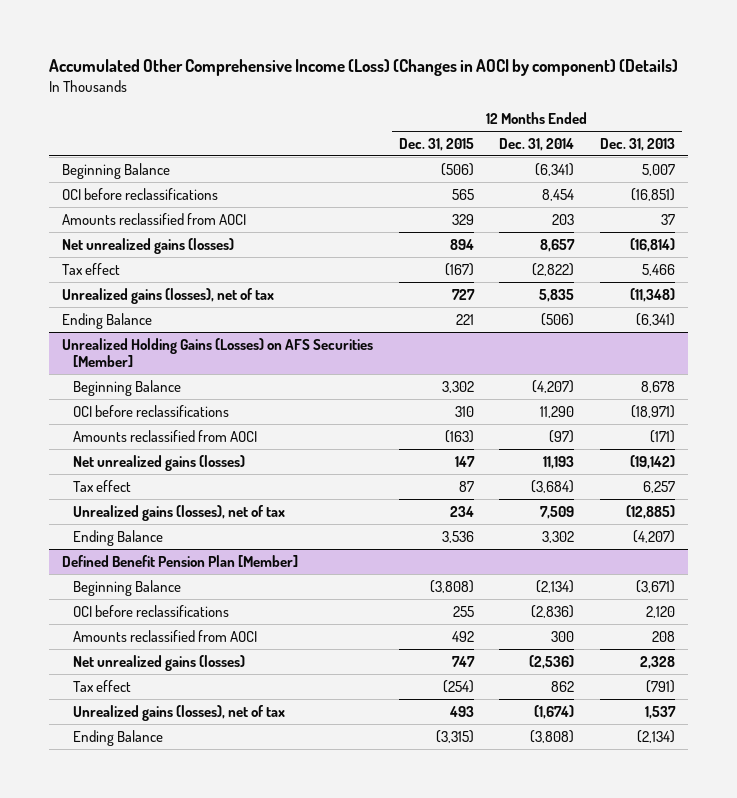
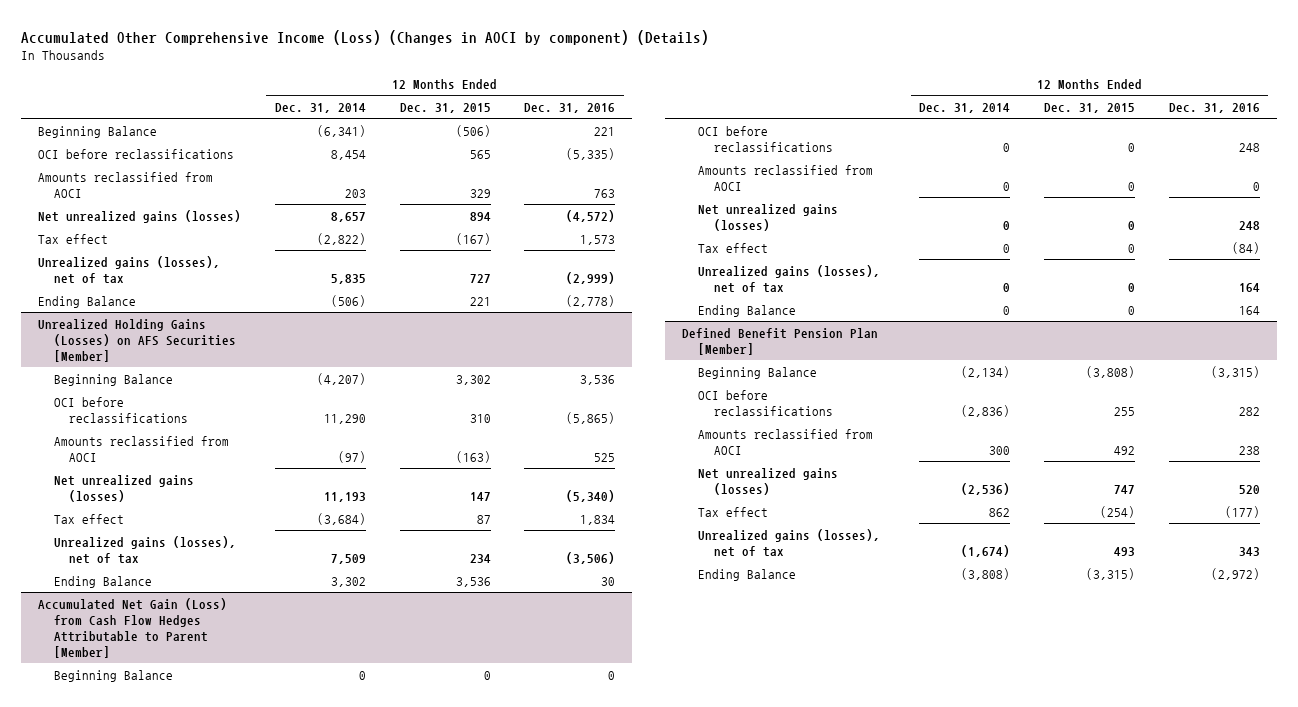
- | 12 Months Ended Dec. 31, 2015 | 12 Months Ended Dec. 31, 2014 | 12 Months Ended Dec. 31, 2013
+ | 12 Months Ended Dec. 31, 2014 | 12 Months Ended Dec. 31, 2015 | 12 Months Ended Dec. 31, 2016
+ Accumulated Net Gain (Loss) from Cash Flow Hedges Attributable to Parent [Member]
+ Beginning Balance | 0 | 0 | 0
+ OCI before reclassifications | 0 | 0 | 248
+ Amounts reclassified from AOCI | 0 | 0 | 0
+ Net unrealized gains (losses) | 0 | 0 | 248
+ Tax effect | 0 | 0 | (84)
+ Unrealized gains (losses), net of tax | 0 | 0 | 164
+ Ending Balance | 0 | 0 | 164

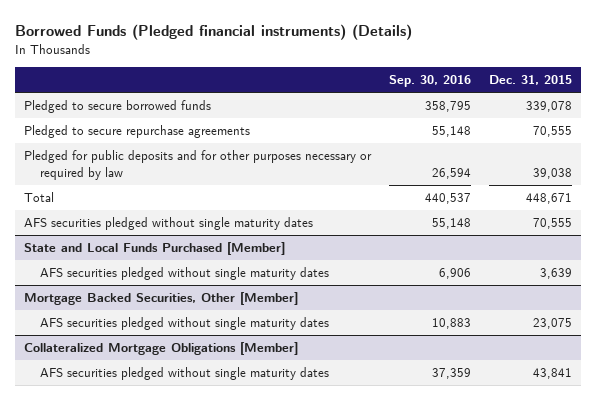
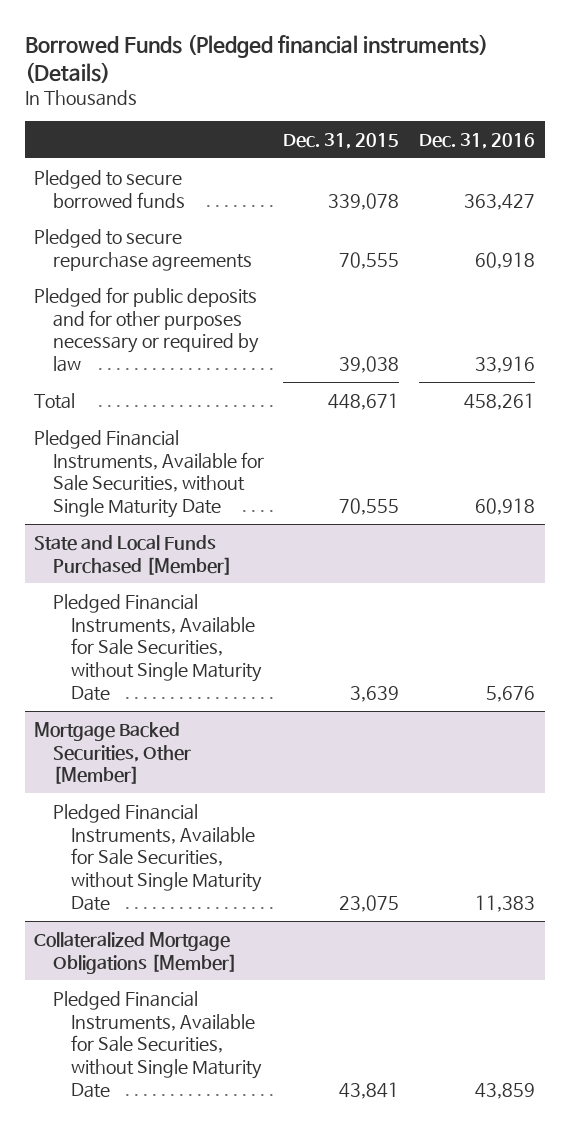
- | Sep. 30, 2016 | Dec. 31, 2015
+ | Dec. 31, 2015 | Dec. 31, 2016
- AFS securities pledged without single maturity dates | 55,148 | 70,555
+ Pledged Financial Instruments, Available for Sale Securities, without Single Maturity Date | 70,555 | 60,918
@ State and Local Funds Purchased [Member]
- AFS securities pledged without single maturity dates | 6,906 | 3,639
+ Pledged Financial Instruments, Available for Sale Securities, without Single Maturity Date | 3,639 | 5,676
@ Mortgage Backed Securities, Other [Member]
- AFS securities pledged without single maturity dates | 10,883 | 23,075
+ Pledged Financial Instruments, Available for Sale Securities, without Single Maturity Date | 23,075 | 11,383
@ Collateralized Mortgage Obligations [Member]
- AFS securities pledged without single maturity dates | 37,359 | 43,841
+ Pledged Financial Instruments, Available for Sale Securities, without Single Maturity Date | 43,841 | 43,859

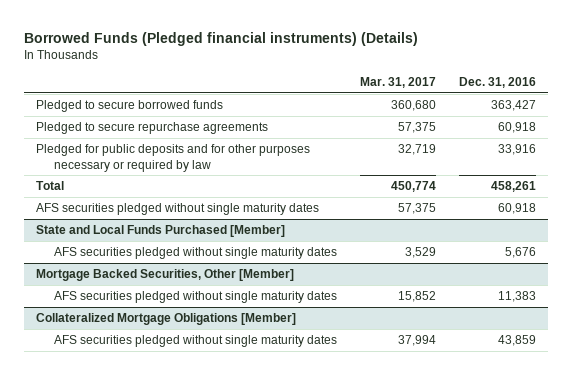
- | Dec. 31, 2015 | Dec. 31, 2016
+ | Mar. 31, 2017 | Dec. 31, 2016
- Pledged Financial Instruments, Available for Sale Securities, without Single Maturity Date | 70,555 | 60,918
+ AFS securities pledged without single maturity dates | 57,375 | 60,918
@ State and Local Funds Purchased [Member]
- Pledged Financial Instruments, Available for Sale Securities, without Single Maturity Date | 3,639 | 5,676
+ AFS securities pledged without single maturity dates | 3,529 | 5,676
@ Mortgage Backed Securities, Other [Member]
- Pledged Financial Instruments, Available for Sale Securities, without Single Maturity Date | 23,075 | 11,383
+ AFS securities pledged without single maturity dates | 15,852 | 11,383
@ Collateralized Mortgage Obligations [Member]
- Pledged Financial Instruments, Available for Sale Securities, without Single Maturity Date | 43,841 | 43,859
+ AFS securities pledged without single maturity dates | 37,994 | 43,859

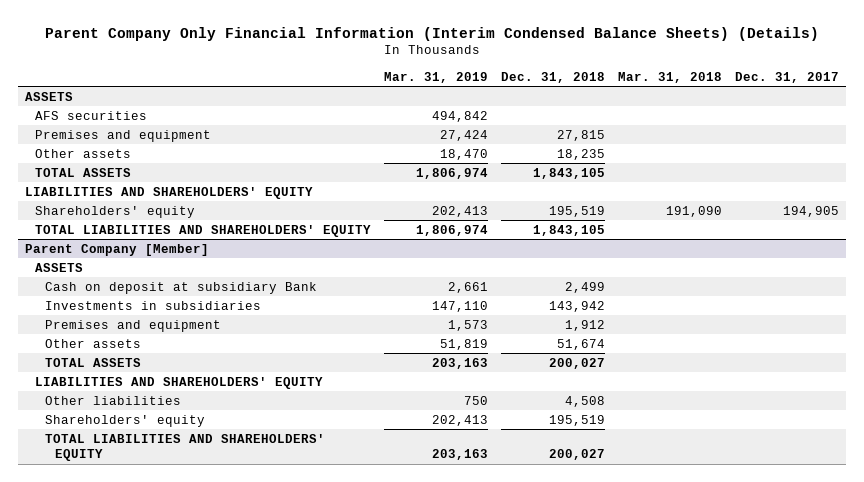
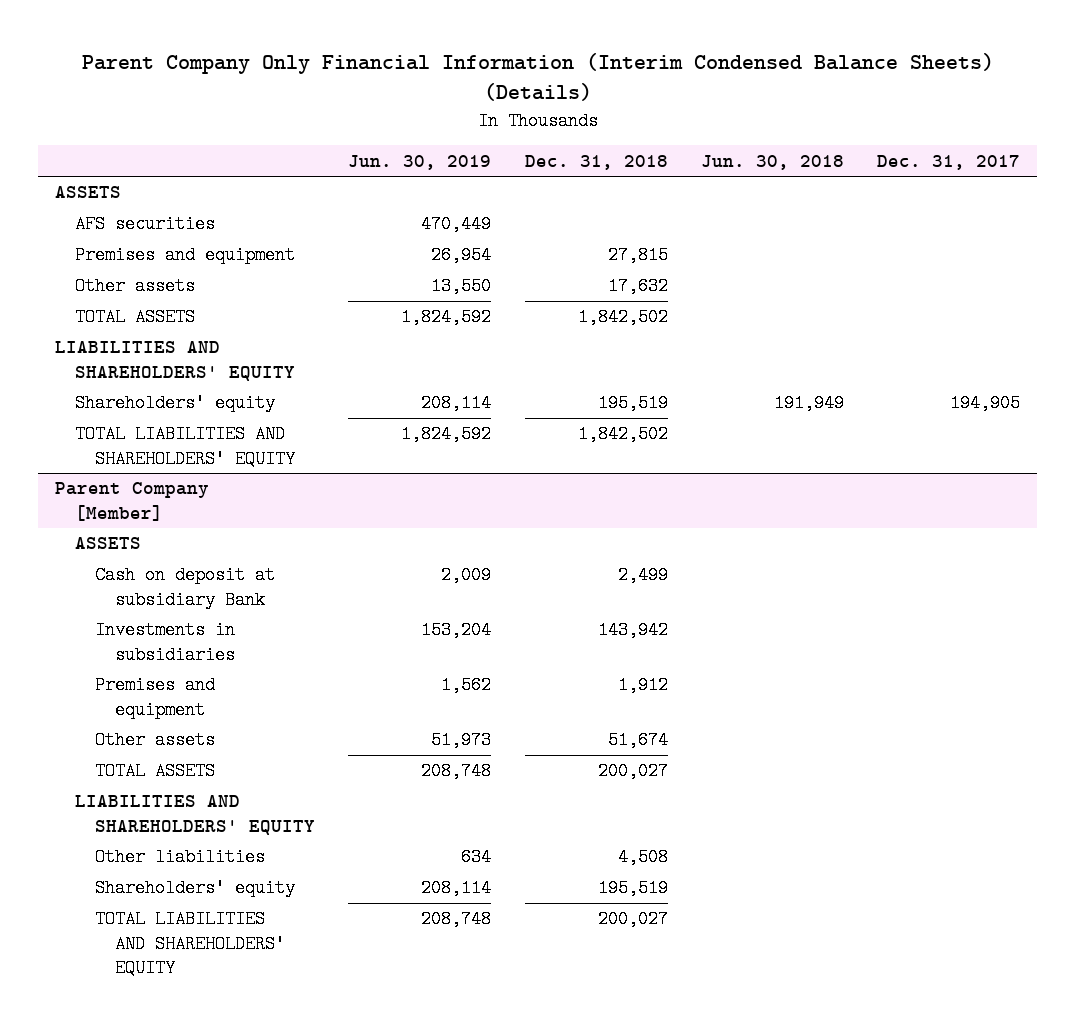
- | Mar. 31, 2019 | Dec. 31, 2018 | Mar. 31, 2018 | Dec. 31, 2017
+ | Jun. 30, 2019 | Dec. 31, 2018 | Jun. 30, 2018 | Dec. 31, 2017
- Other assets | 18,470 | 18,235 | |
- TOTAL ASSETS | 1,806,974 | 1,843,105 | |
+ Other assets | 13,550 | 17,632 | |
+ TOTAL ASSETS | 1,824,592 | 1,842,502 | |
- TOTAL LIABILITIES AND SHAREHOLDERS' EQUITY | 1,806,974 | 1,843,105 | |
+ TOTAL LIABILITIES AND SHAREHOLDERS' EQUITY | 1,824,592 | 1,842,502 | |

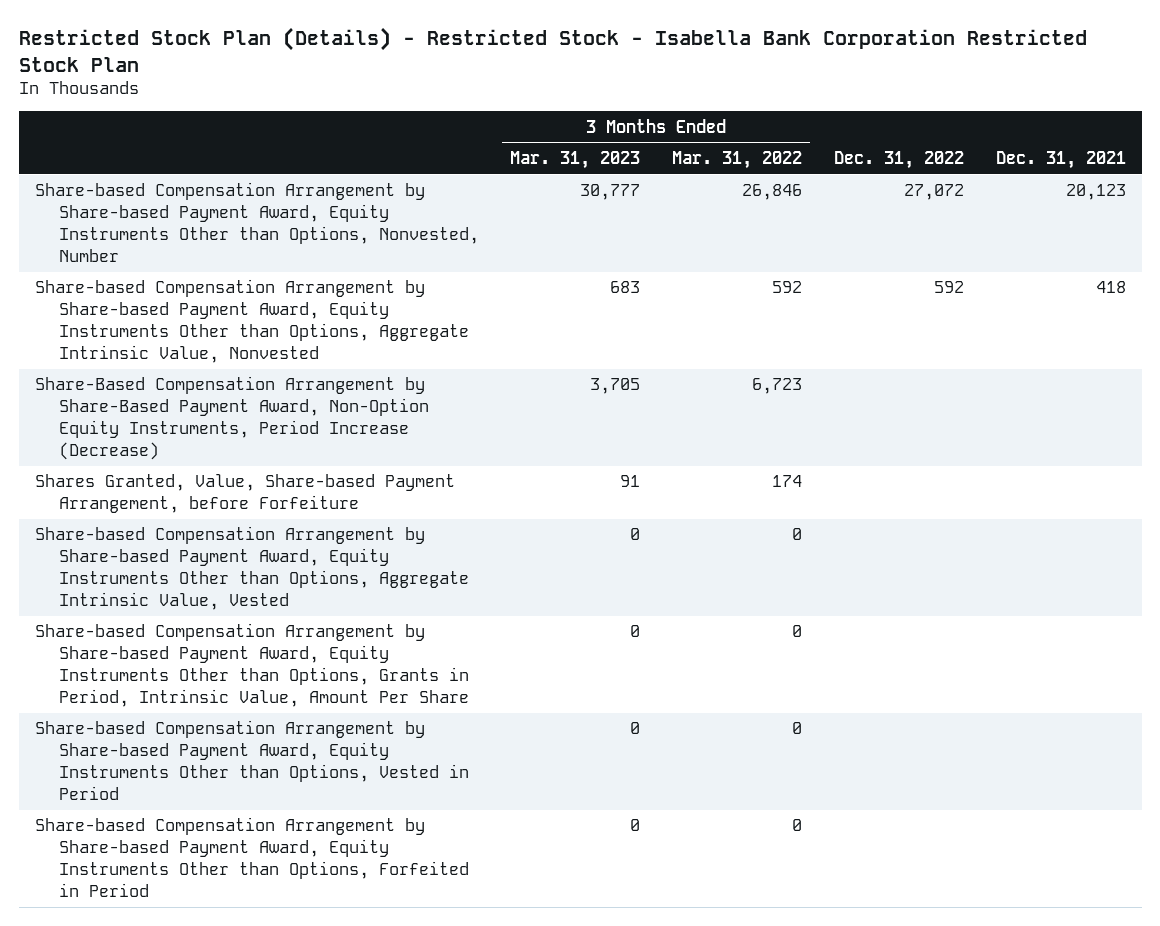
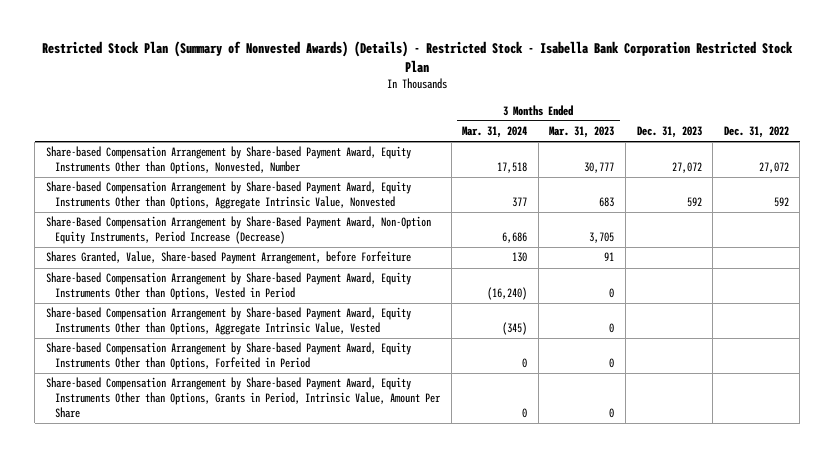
- Restricted Stock Plan (Details) - Restricted Stock - Isabella Bank Corporation Restricted Stock Plan
+ Restricted Stock Plan (Summary of Nonvested Awards) (Details) - Restricted Stock - Isabella Bank Corporation Restricted Stock Plan
- | 3 Months Ended Mar. 31, 2023 | 3 Months Ended Mar. 31, 2022 | Dec. 31, 2022 | Dec. 31, 2021
+ | 3 Months Ended Mar. 31, 2024 | 3 Months Ended Mar. 31, 2023 | Dec. 31, 2023 | Dec. 31, 2022
moved down: Share-based Compensation Arrangement by Share-based Payment Award, Equity Instruments Other than Options, Aggregate Intrinsic Value, Vested | (345) | 0 | |
moved down: Share-based Compensation Arrangement by Share-based Payment Award, Equity Instruments Other than Options, Grants in Period, Intrinsic Value, Amount Per Share | 0 | 0 | |

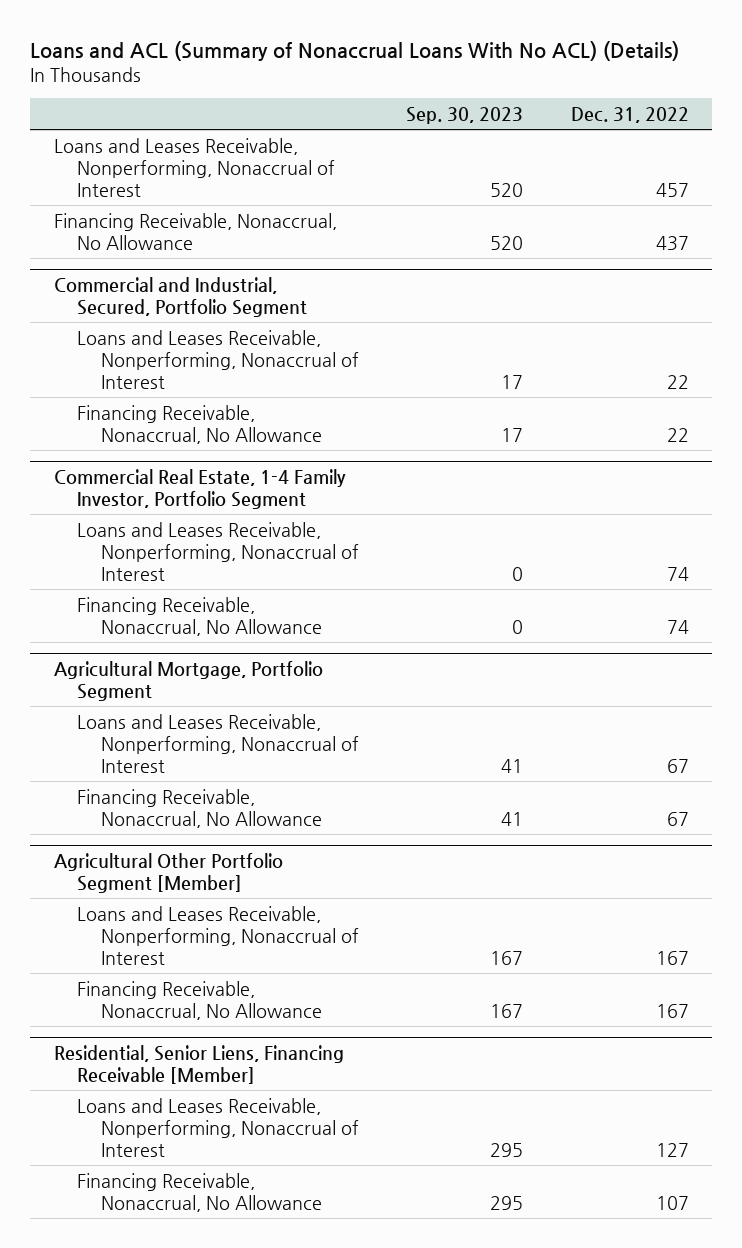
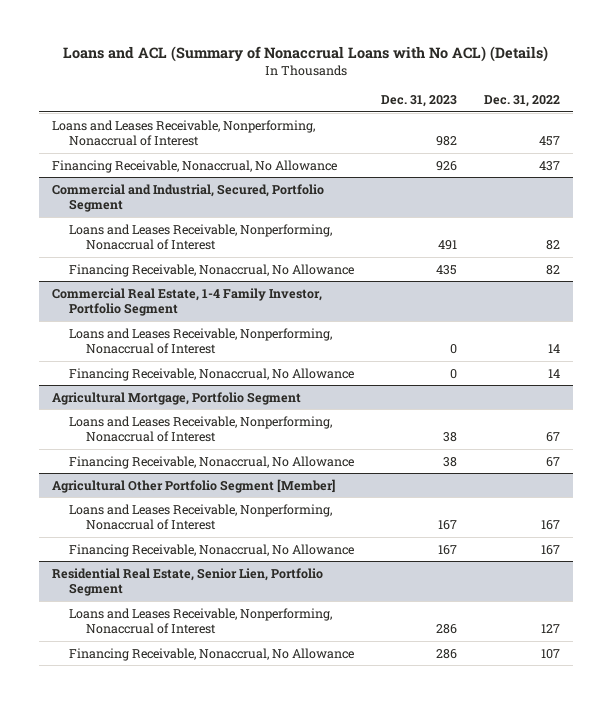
- Loans and ACL (Summary of Nonaccrual Loans With No ACL) (Details)
+ Loans and ACL (Summary of Nonaccrual Loans with No ACL) (Details)
- | Sep. 30, 2023 | Dec. 31, 2022
+ | Dec. 31, 2023 | Dec. 31, 2022
@ Commercial and Industrial, Secured, Portfolio Segment
- Loans and Leases Receivable, Nonperforming, Nonaccrual of Interest | 17 | 22
- Financing Receivable, Nonaccrual, No Allowance | 17 | 22
+ Loans and Leases Receivable, Nonperforming, Nonaccrual of Interest | 491 | 82
+ Financing Receivable, Nonaccrual, No Allowance | 435 | 82
@ Commercial Real Estate, 1-4 Family Investor, Portfolio Segment
- Loans and Leases Receivable, Nonperforming, Nonaccrual of Interest | 0 | 74
- Financing Receivable, Nonaccrual, No Allowance | 0 | 74
+ Loans and Leases Receivable, Nonperforming, Nonaccrual of Interest | 0 | 14
+ Financing Receivable, Nonaccrual, No Allowance | 0 | 14
- Residential, Senior Liens, Financing Receivable [Member]
+ Residential Real Estate, Senior Lien, Portfolio Segment

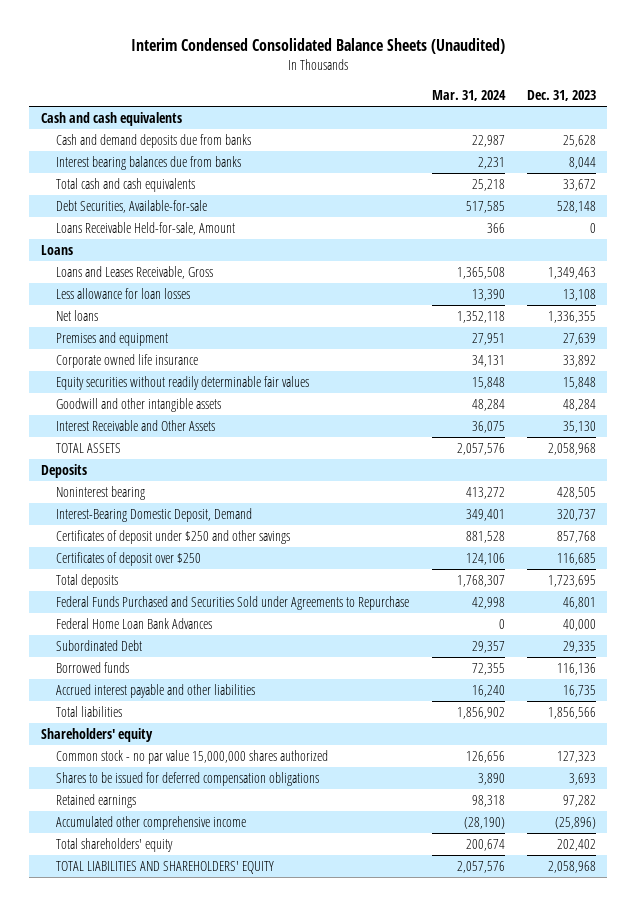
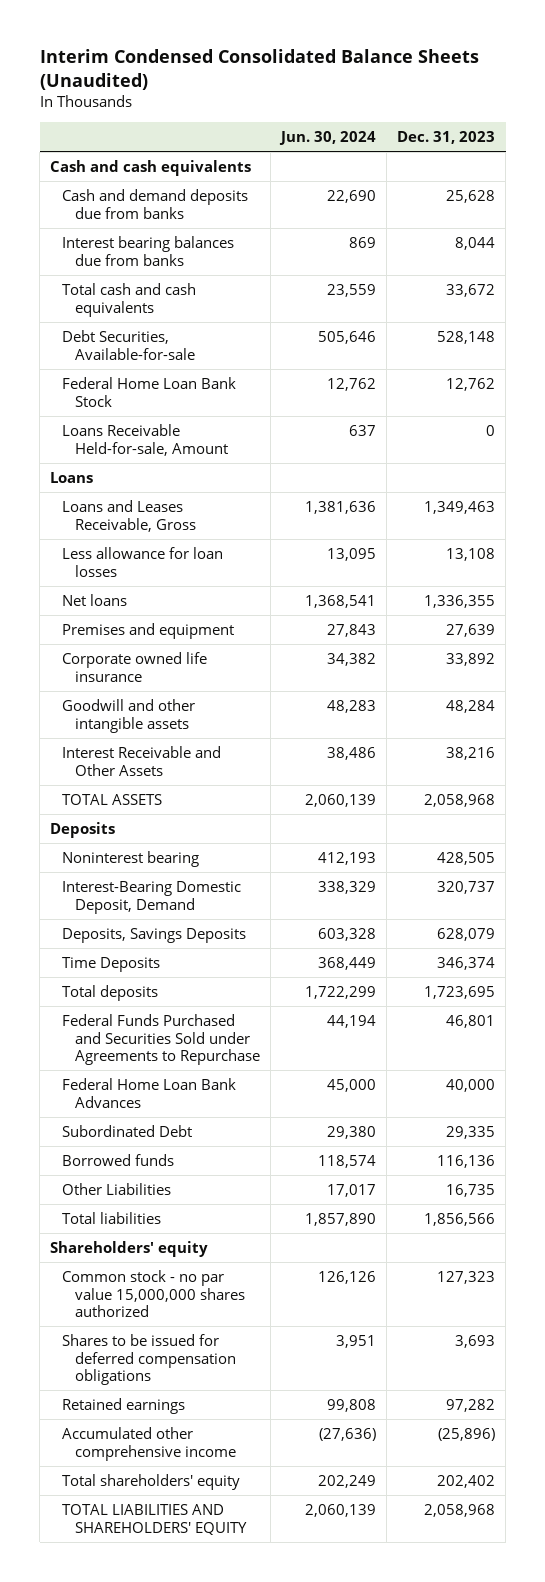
- | Mar. 31, 2024 | Dec. 31, 2023
+ | Jun. 30, 2024 | Dec. 31, 2023
+ Federal Home Loan Bank Stock | 12,762 | 12,762
- Equity securities without readily determinable fair values | 15,848 | 15,848
- Interest Receivable and Other Assets | 36,075 | 35,130
+ Interest Receivable and Other Assets | 38,486 | 38,216
- Certificates of deposit under $250 and other savings | 881,528 | 857,768
- Certificates of deposit over $250 | 124,106 | 116,685
+ Deposits, Savings Deposits | 603,328 | 628,079
+ Time Deposits | 368,449 | 346,374
- Accrued interest payable and other liabilities | 16,240 | 16,735
+ Other Liabilities | 17,017 | 16,735

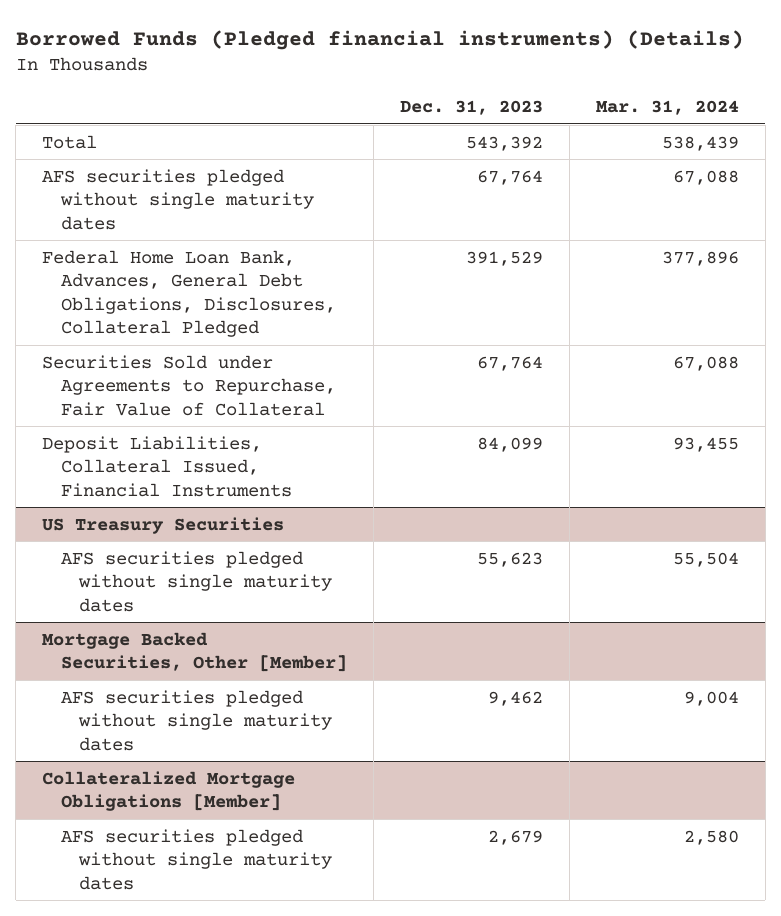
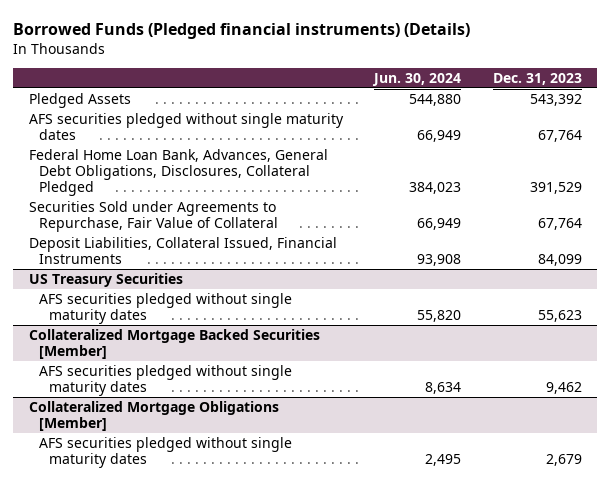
- | Dec. 31, 2023 | Mar. 31, 2024
+ | Jun. 30, 2024 | Dec. 31, 2023
- Total | 543,392 | 538,439
+ Pledged Assets | 544,880 | 543,392
- Mortgage Backed Securities, Other [Member]
+ Collateralized Mortgage Backed Securities [Member]

